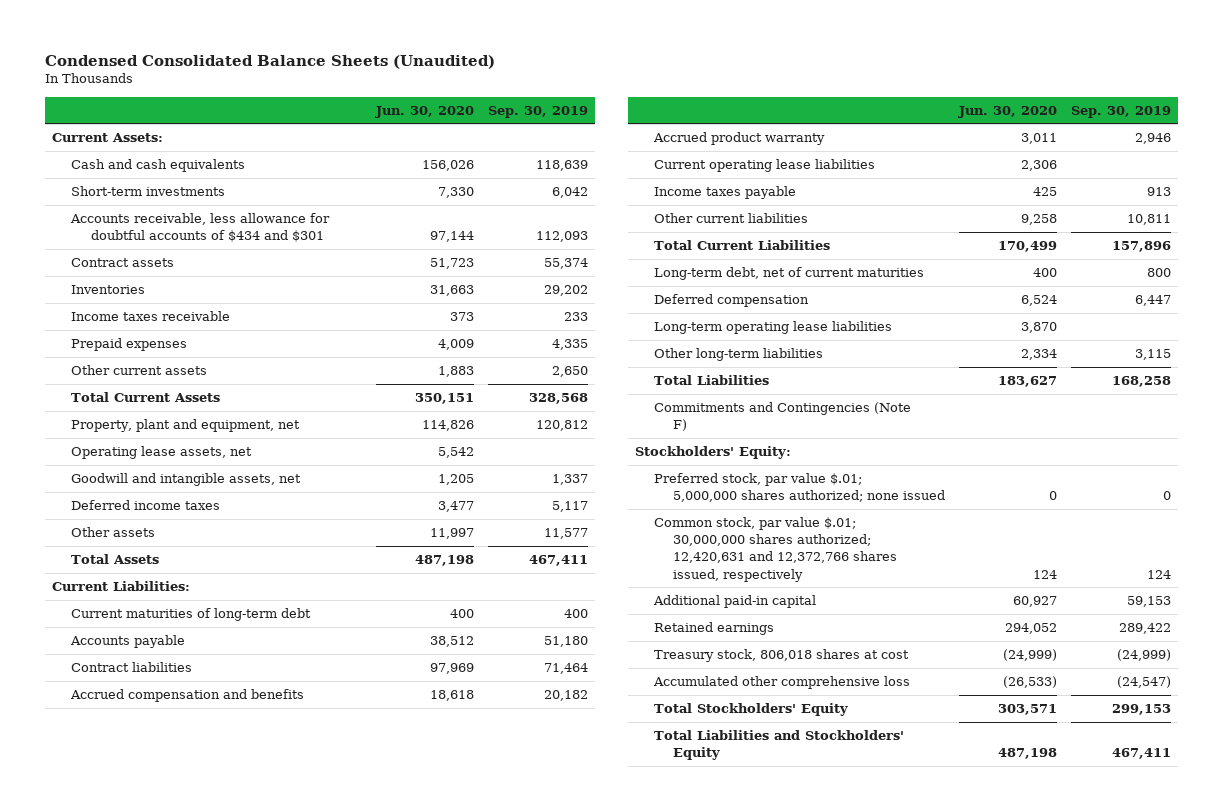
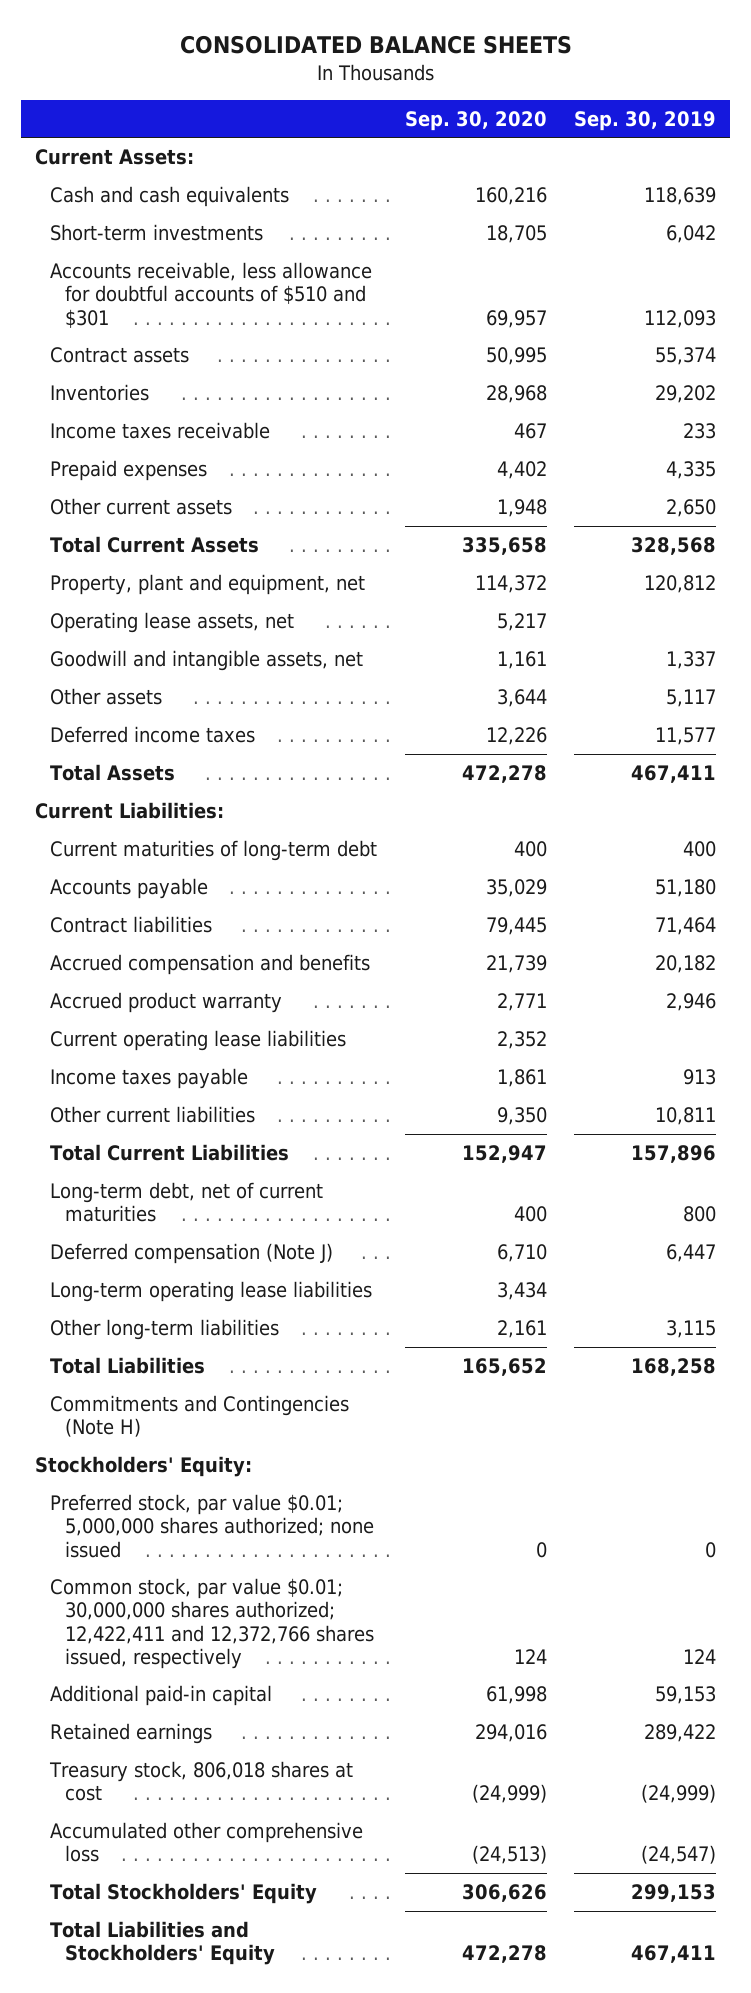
- Condensed Consolidated Balance Sheets (Unaudited)
+ CONSOLIDATED BALANCE SHEETS
- | Jun. 30, 2020 | Sep. 30, 2019
+ | Sep. 30, 2020 | Sep. 30, 2019
- Accounts receivable, less allowance for doubtful accounts of $434 and $301 | 97,144 | 112,093
+ Accounts receivable, less allowance for doubtful accounts of $510 and $301 | 69,957 | 112,093
- Deferred income taxes | 3,477 | 5,117
- Other assets | 11,997 | 11,577
+ Other assets | 3,644 | 5,117
+ Deferred income taxes | 12,226 | 11,577
- Deferred compensation | 6,524 | 6,447
+ Deferred compensation (Note J) | 6,710 | 6,447
- Commitments and Contingencies (Note F)
+ Commitments and Contingencies (Note H)
- Preferred stock, par value $.01; 5,000,000 shares authorized; none issued | 0 | 0
- Common stock, par value $.01; 30,000,000 shares authorized; 12,420,631 and 12,372,766 shares issued, respectively | 124 | 124
+ Preferred stock, par value $0.01; 5,000,000 shares authorized; none issued | 0 | 0
+ Common stock, par value $0.01; 30,000,000 shares authorized; 12,422,411 and 12,372,766 shares issued, respectively | 124 | 124

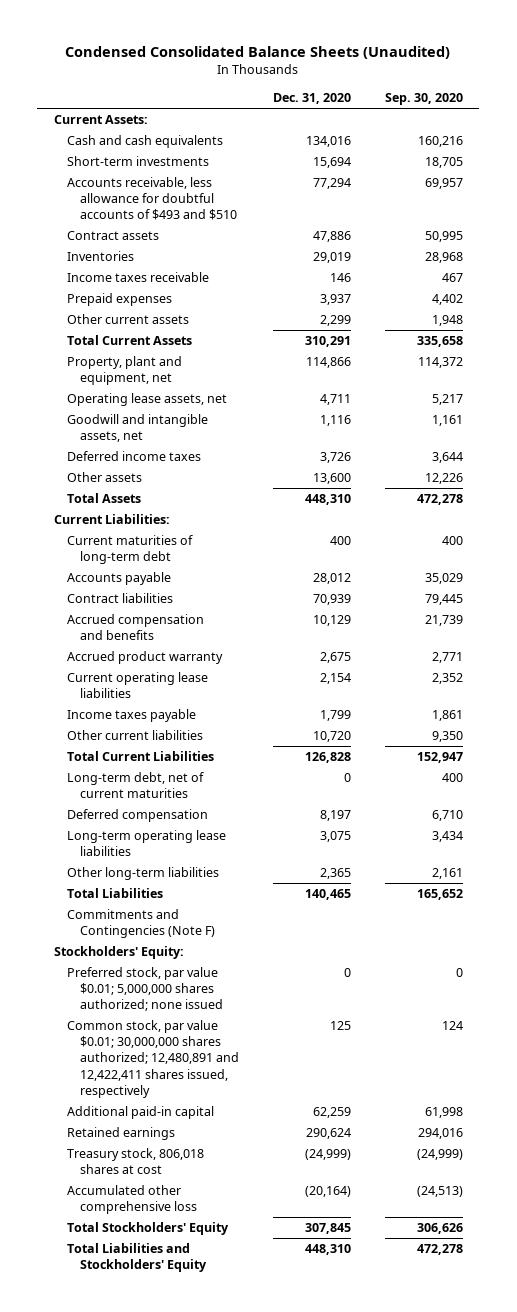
- CONSOLIDATED BALANCE SHEETS
+ Condensed Consolidated Balance Sheets (Unaudited)
- | Sep. 30, 2020 | Sep. 30, 2019
+ | Dec. 31, 2020 | Sep. 30, 2020
- Accounts receivable, less allowance for doubtful accounts of $510 and $301 | 69,957 | 112,093
+ Accounts receivable, less allowance for doubtful accounts of $493 and $510 | 77,294 | 69,957
- Other assets | 3,644 | 5,117
- Deferred income taxes | 12,226 | 11,577
+ Deferred income taxes | 3,726 | 3,644
+ Other assets | 13,600 | 12,226
- Deferred compensation (Note J) | 6,710 | 6,447
+ Deferred compensation | 8,197 | 6,710
- Commitments and Contingencies (Note H)
+ Commitments and Contingencies (Note F)
- Common stock, par value $0.01; 30,000,000 shares authorized; 12,422,411 and 12,372,766 shares issued, respectively | 124 | 124
+ Common stock, par value $0.01; 30,000,000 shares authorized; 12,480,891 and 12,422,411 shares issued, respectively | 125 | 124

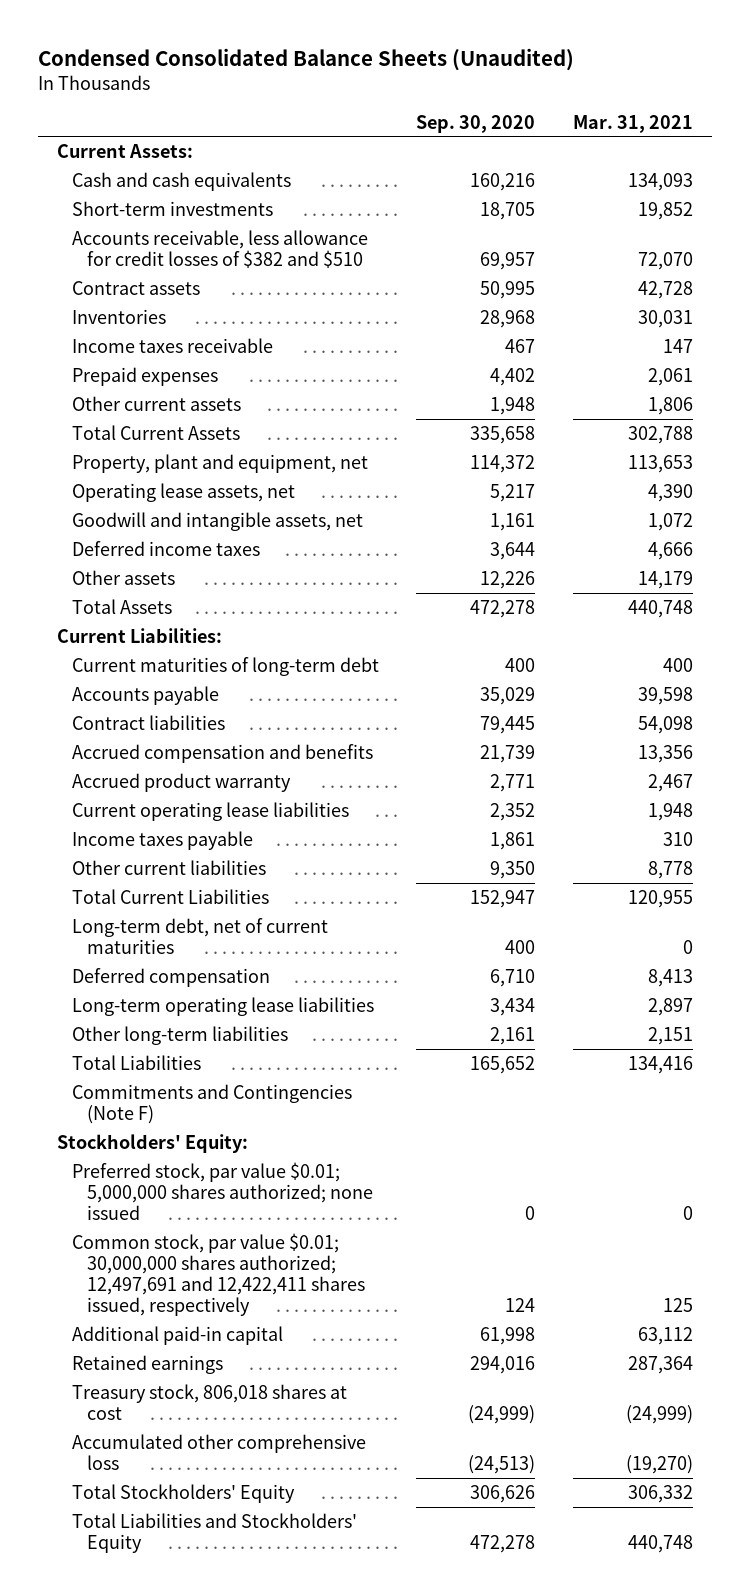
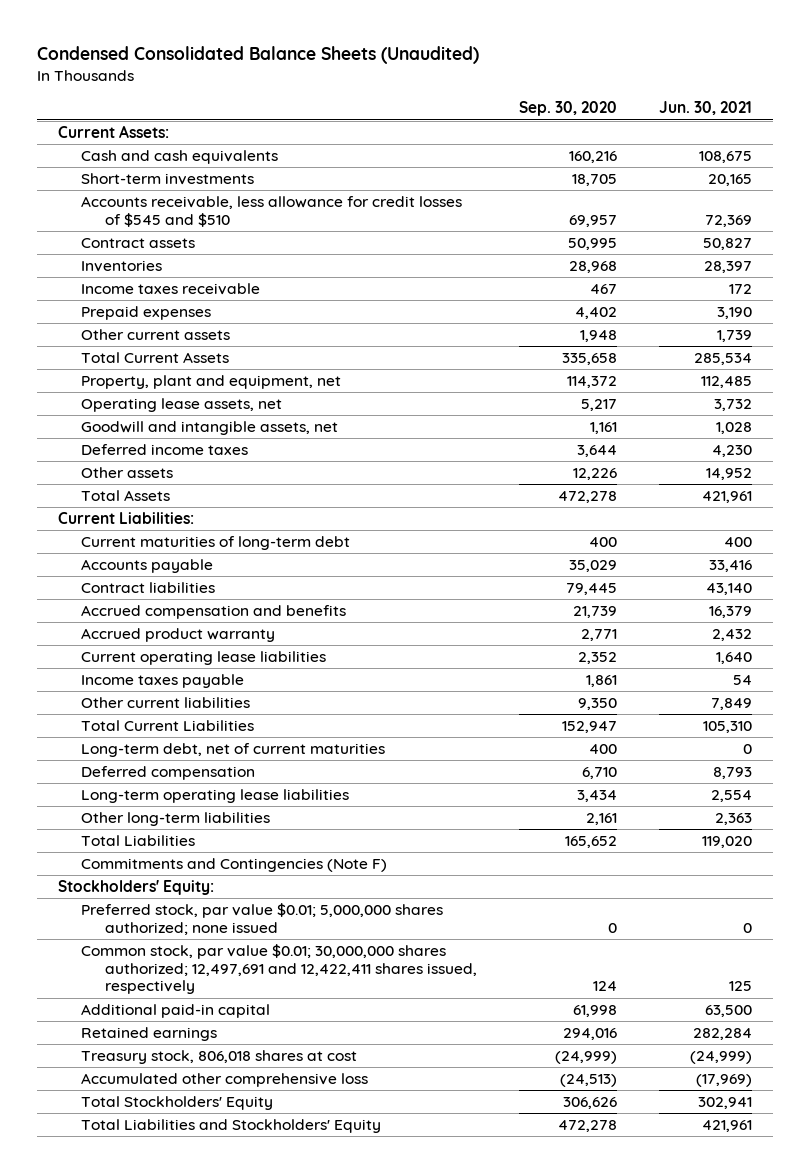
- | Sep. 30, 2020 | Mar. 31, 2021
+ | Sep. 30, 2020 | Jun. 30, 2021
- Accounts receivable, less allowance for credit losses of $382 and $510 | 69,957 | 72,070
+ Accounts receivable, less allowance for credit losses of $545 and $510 | 69,957 | 72,369

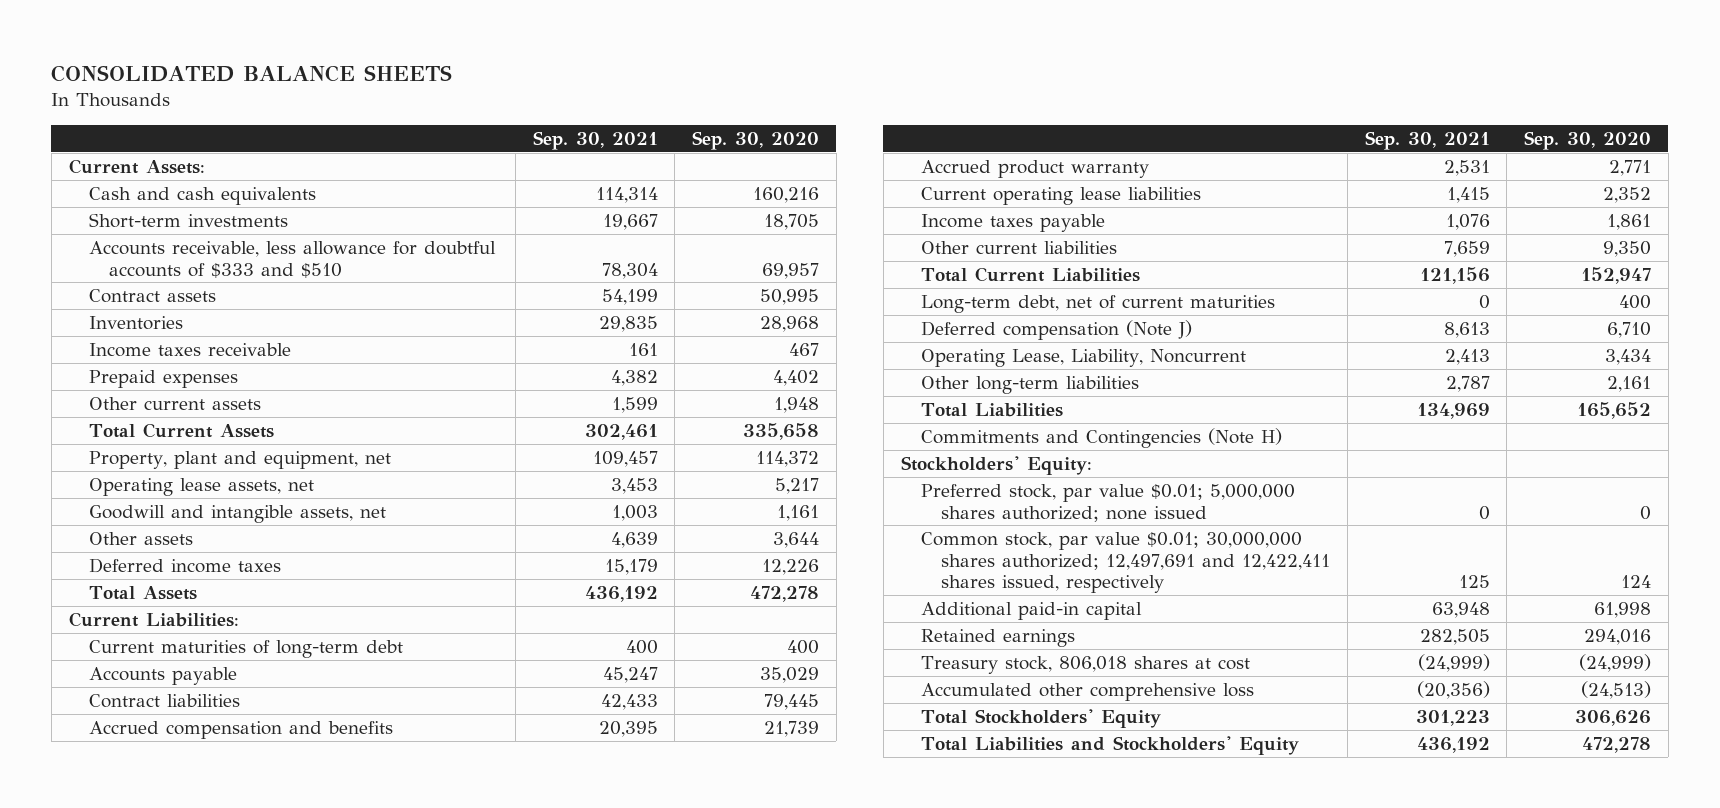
- Condensed Consolidated Balance Sheets (Unaudited)
+ CONSOLIDATED BALANCE SHEETS
- | Sep. 30, 2020 | Jun. 30, 2021
+ | Sep. 30, 2021 | Sep. 30, 2020
- Accounts receivable, less allowance for credit losses of $545 and $510 | 69,957 | 72,369
+ Accounts receivable, less allowance for doubtful accounts of $333 and $510 | 78,304 | 69,957
- Deferred income taxes | 3,644 | 4,230
- Other assets | 12,226 | 14,952
+ Other assets | 4,639 | 3,644
+ Deferred income taxes | 15,179 | 12,226
- Deferred compensation | 6,710 | 8,793
- Long-term operating lease liabilities | 3,434 | 2,554
+ Deferred compensation (Note J) | 8,613 | 6,710
+ Operating Lease, Liability, Noncurrent | 2,413 | 3,434
- Commitments and Contingencies (Note F)
+ Commitments and Contingencies (Note H)

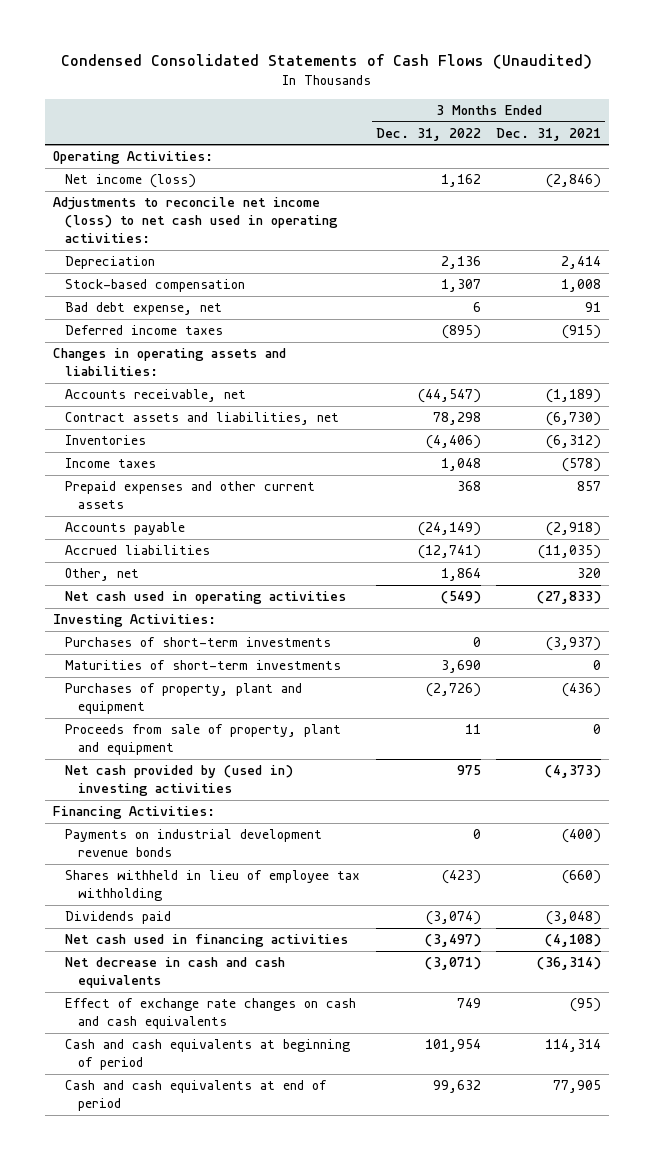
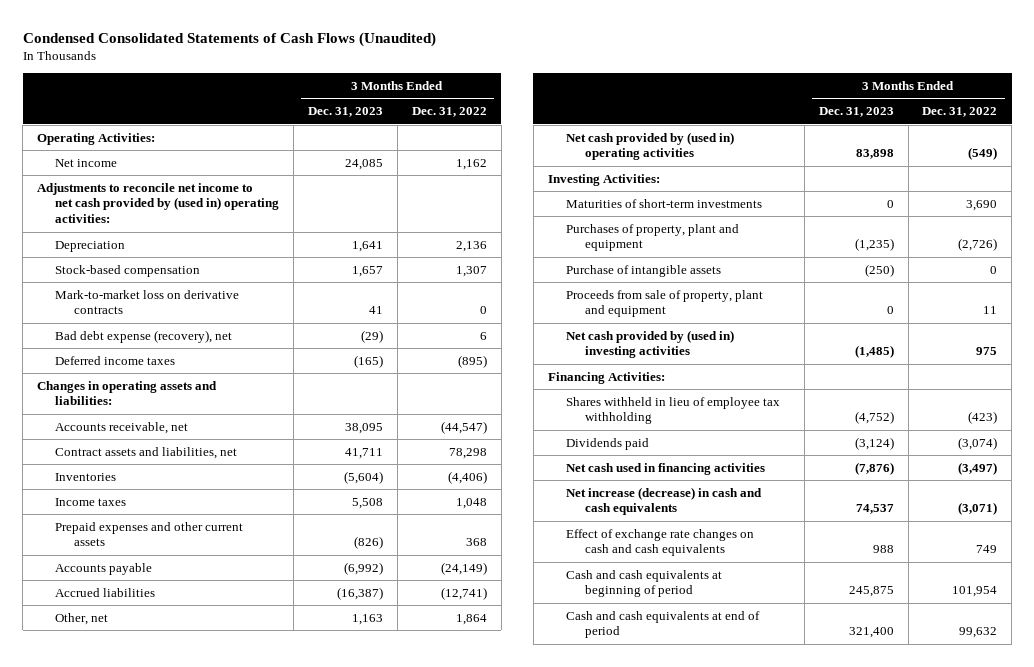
- | 3 Months Ended Dec. 31, 2022 | 3 Months Ended Dec. 31, 2021
+ | 3 Months Ended Dec. 31, 2023 | 3 Months Ended Dec. 31, 2022
- Net income (loss) | 1,162 | (2,846)
- Adjustments to reconcile net income (loss) to net cash used in operating activities:
+ Net income | 24,085 | 1,162
+ Adjustments to reconcile net income to net cash provided by (used in) operating activities:
- Bad debt expense, net | 6 | 91
+ Mark-to-market loss on derivative contracts | 41 | 0
+ Bad debt expense (recovery), net | (29) | 6
- Net cash used in operating activities | (549) | (27,833)
+ Net cash provided by (used in) operating activities | 83,898 | (549)
- Purchases of short-term investments | 0 | (3,937)
+ Purchase of intangible assets | (250) | 0
- Payments on industrial development revenue bonds | 0 | (400)
- Net decrease in cash and cash equivalents | (3,071) | (36,314)
+ Net increase (decrease) in cash and cash equivalents | 74,537 | (3,071)

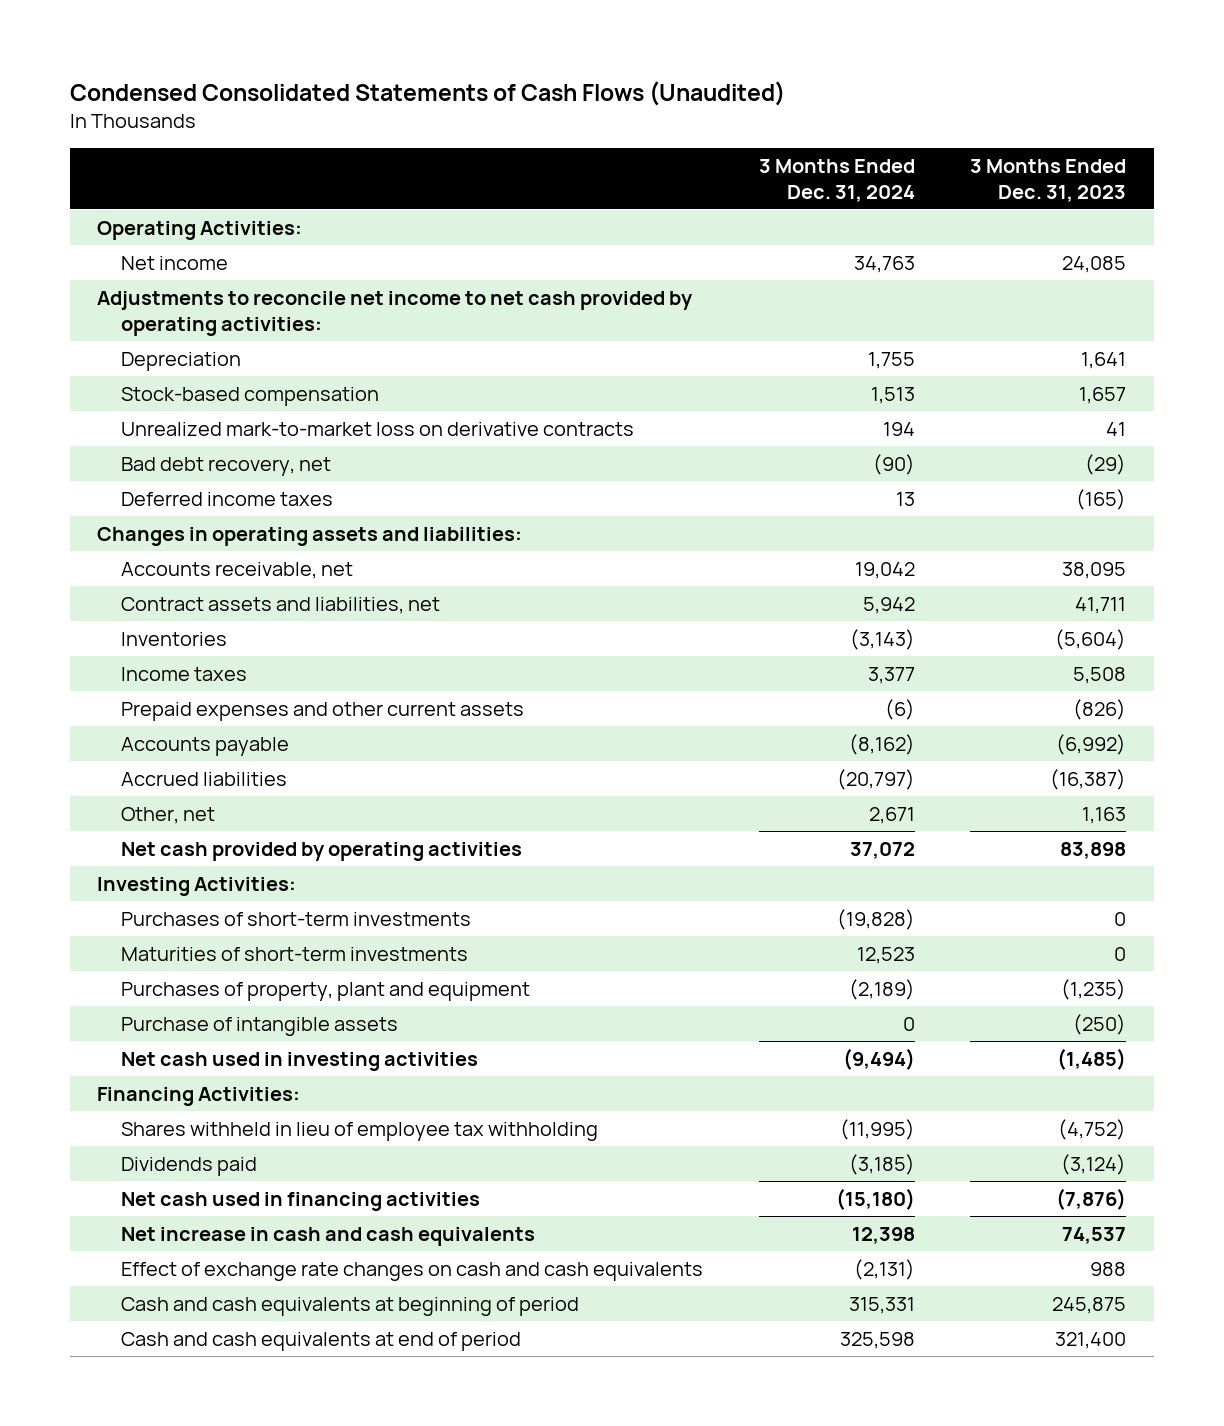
- | 3 Months Ended Dec. 31, 2023 | 3 Months Ended Dec. 31, 2022
+ | 3 Months Ended Dec. 31, 2024 | 3 Months Ended Dec. 31, 2023
- Adjustments to reconcile net income to net cash provided by (used in) operating activities:
+ Adjustments to reconcile net income to net cash provided by operating activities:
- Mark-to-market loss on derivative contracts | 41 | 0
- Bad debt expense (recovery), net | (29) | 6
+ Unrealized mark-to-market loss on derivative contracts | 194 | 41
+ Bad debt recovery, net | (90) | (29)
- Net cash provided by (used in) operating activities | 83,898 | (549)
+ Net cash provided by operating activities | 37,072 | 83,898
+ Purchases of short-term investments | (19,828) | 0
- Proceeds from sale of property, plant and equipment | 0 | 11
- Net cash provided by (used in) investing activities | (1,485) | 975
+ Net cash used in investing activities | (9,494) | (1,485)
- Net increase (decrease) in cash and cash equivalents | 74,537 | (3,071)
+ Net increase in cash and cash equivalents | 12,398 | 74,537

